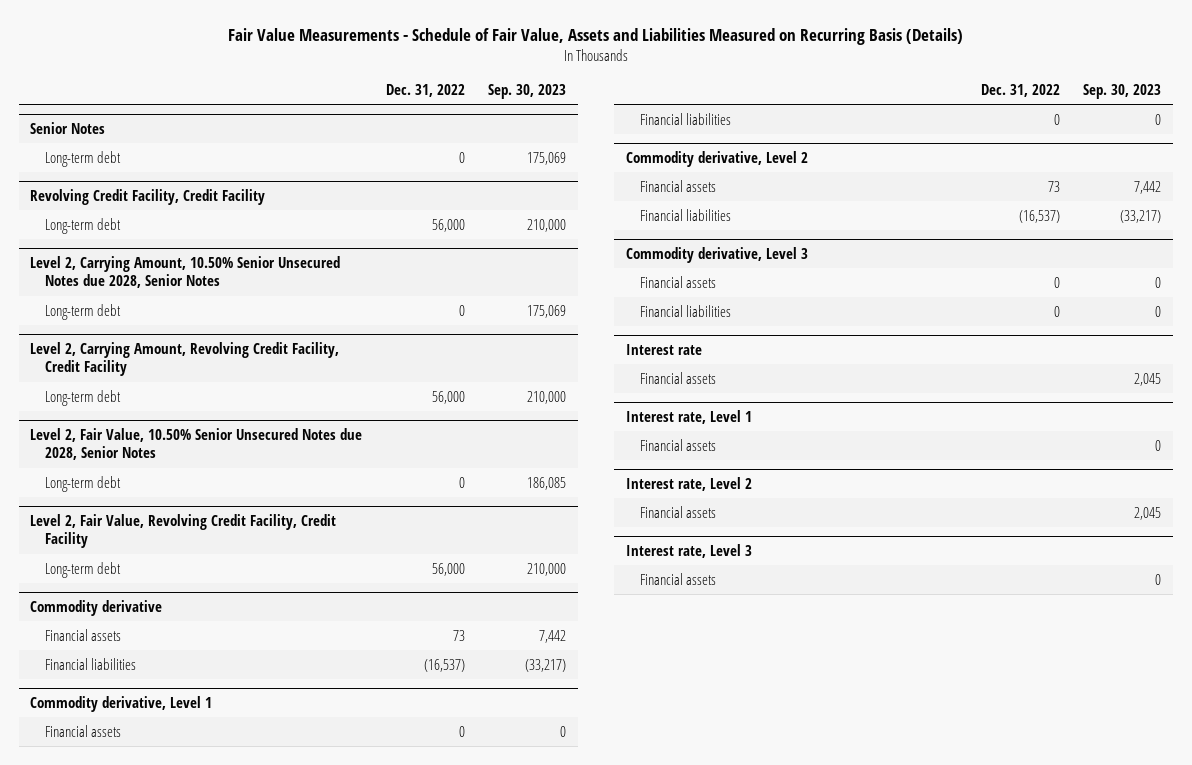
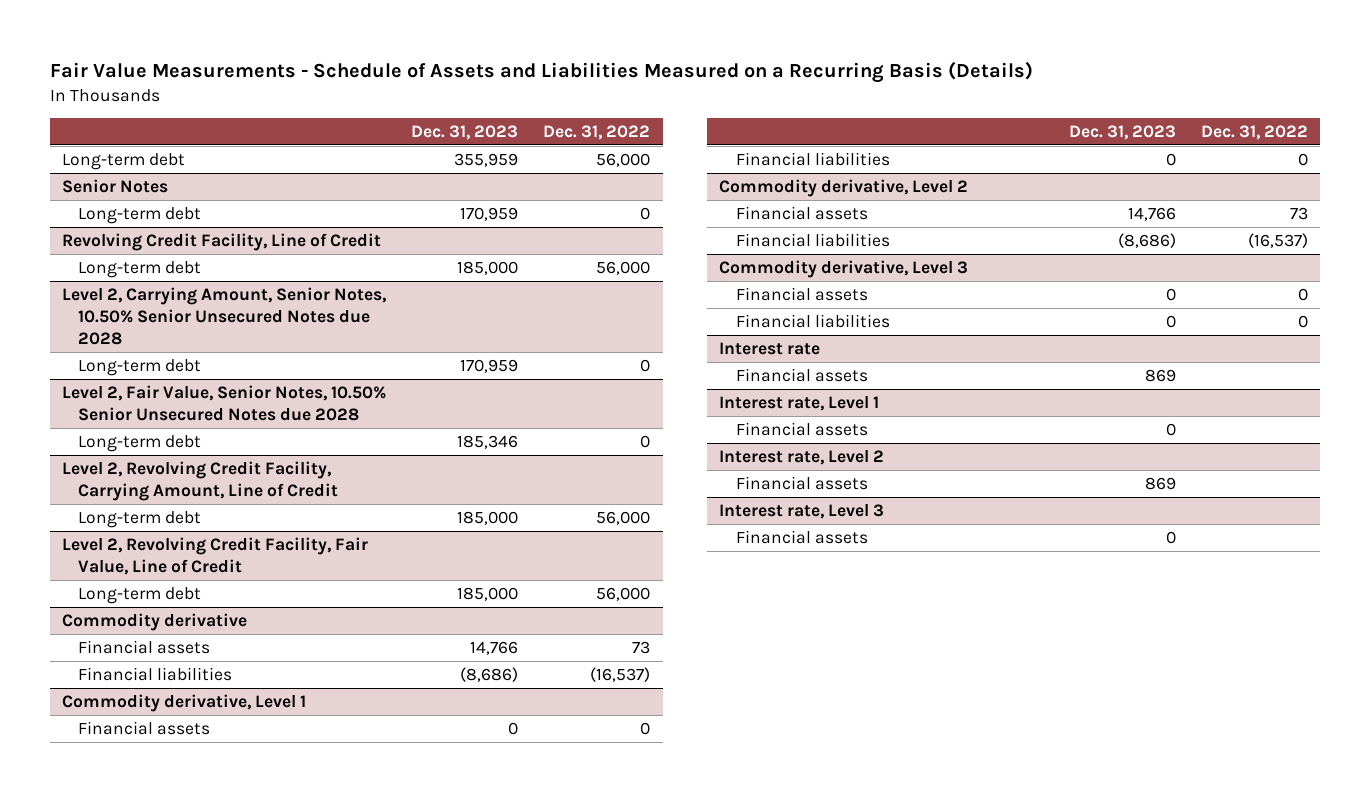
- Fair Value Measurements - Schedule of Fair Value, Assets and Liabilities Measured on Recurring Basis (Details)
+ Fair Value Measurements - Schedule of Assets and Liabilities Measured on a Recurring Basis (Details)
- | Dec. 31, 2022 | Sep. 30, 2023
+ | Dec. 31, 2023 | Dec. 31, 2022
+ Long-term debt | 355,959 | 56,000
- Revolving Credit Facility, Credit Facility
+ Revolving Credit Facility, Line of Credit
- Level 2, Carrying Amount, 10.50% Senior Unsecured Notes due 2028, Senior Notes
+ Level 2, Carrying Amount, Senior Notes, 10.50% Senior Unsecured Notes due 2028
- Level 2, Carrying Amount, Revolving Credit Facility, Credit Facility
- Long-term debt | 56,000 | 210,000
- Level 2, Fair Value, 10.50% Senior Unsecured Notes due 2028, Senior Notes
+ Level 2, Fair Value, Senior Notes, 10.50% Senior Unsecured Notes due 2028
- Level 2, Fair Value, Revolving Credit Facility, Credit Facility
+ Level 2, Revolving Credit Facility, Carrying Amount, Line of Credit
+ Level 2, Revolving Credit Facility, Fair Value, Line of Credit
+ Long-term debt | 185,000 | 56,000

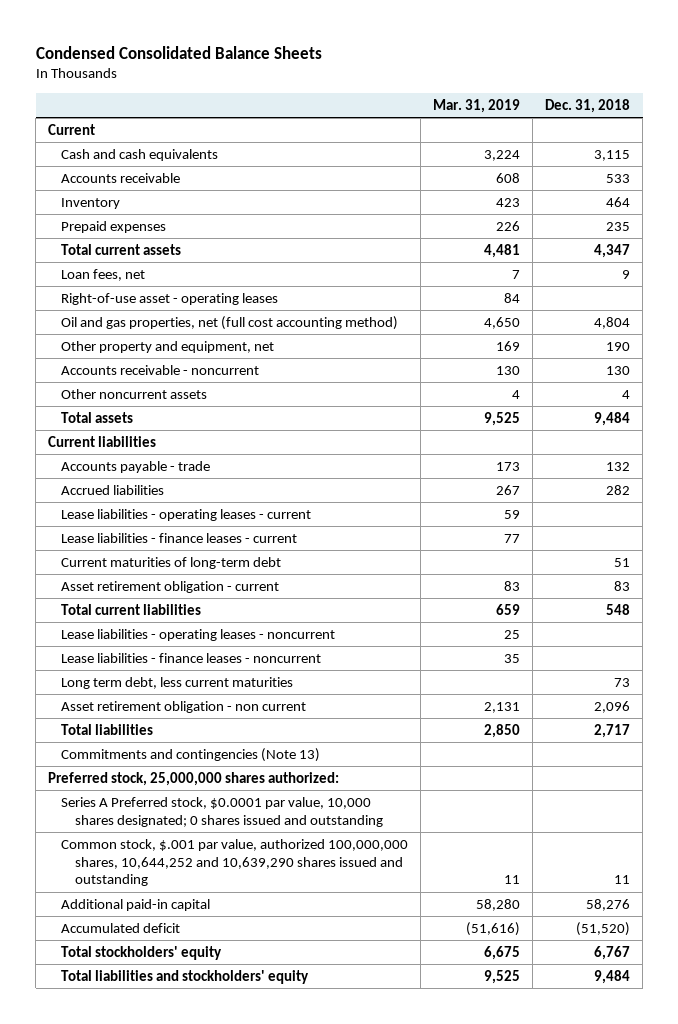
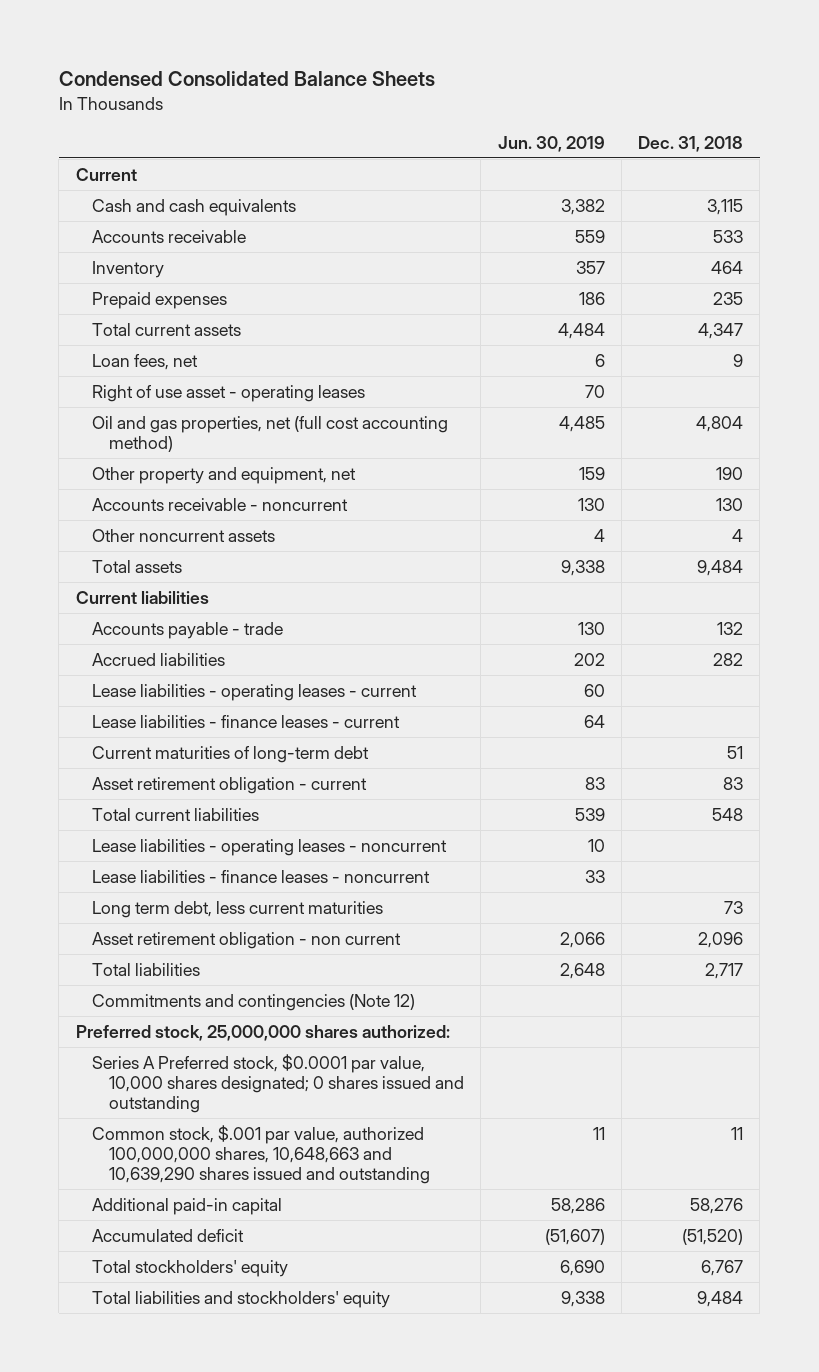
- | Mar. 31, 2019 | Dec. 31, 2018
+ | Jun. 30, 2019 | Dec. 31, 2018
- Right-of-use asset - operating leases | 84 |
+ Right of use asset - operating leases | 70 |
- Commitments and contingencies (Note 13)
+ Commitments and contingencies (Note 12)
- Common stock, $.001 par value, authorized 100,000,000 shares, 10,644,252 and 10,639,290 shares issued and outstanding | 11 | 11
+ Common stock, $.001 par value, authorized 100,000,000 shares, 10,648,663 and 10,639,290 shares issued and outstanding | 11 | 11

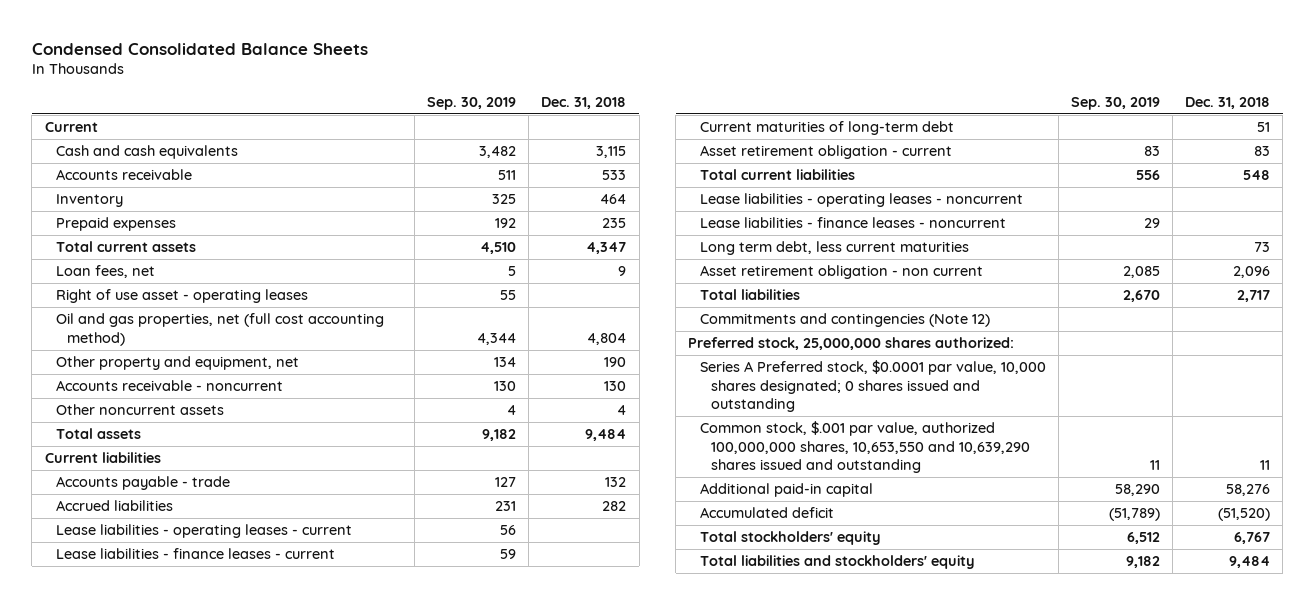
- | Jun. 30, 2019 | Dec. 31, 2018
+ | Sep. 30, 2019 | Dec. 31, 2018
- Common stock, $.001 par value, authorized 100,000,000 shares, 10,648,663 and 10,639,290 shares issued and outstanding | 11 | 11
+ Common stock, $.001 par value, authorized 100,000,000 shares, 10,653,550 and 10,639,290 shares issued and outstanding | 11 | 11

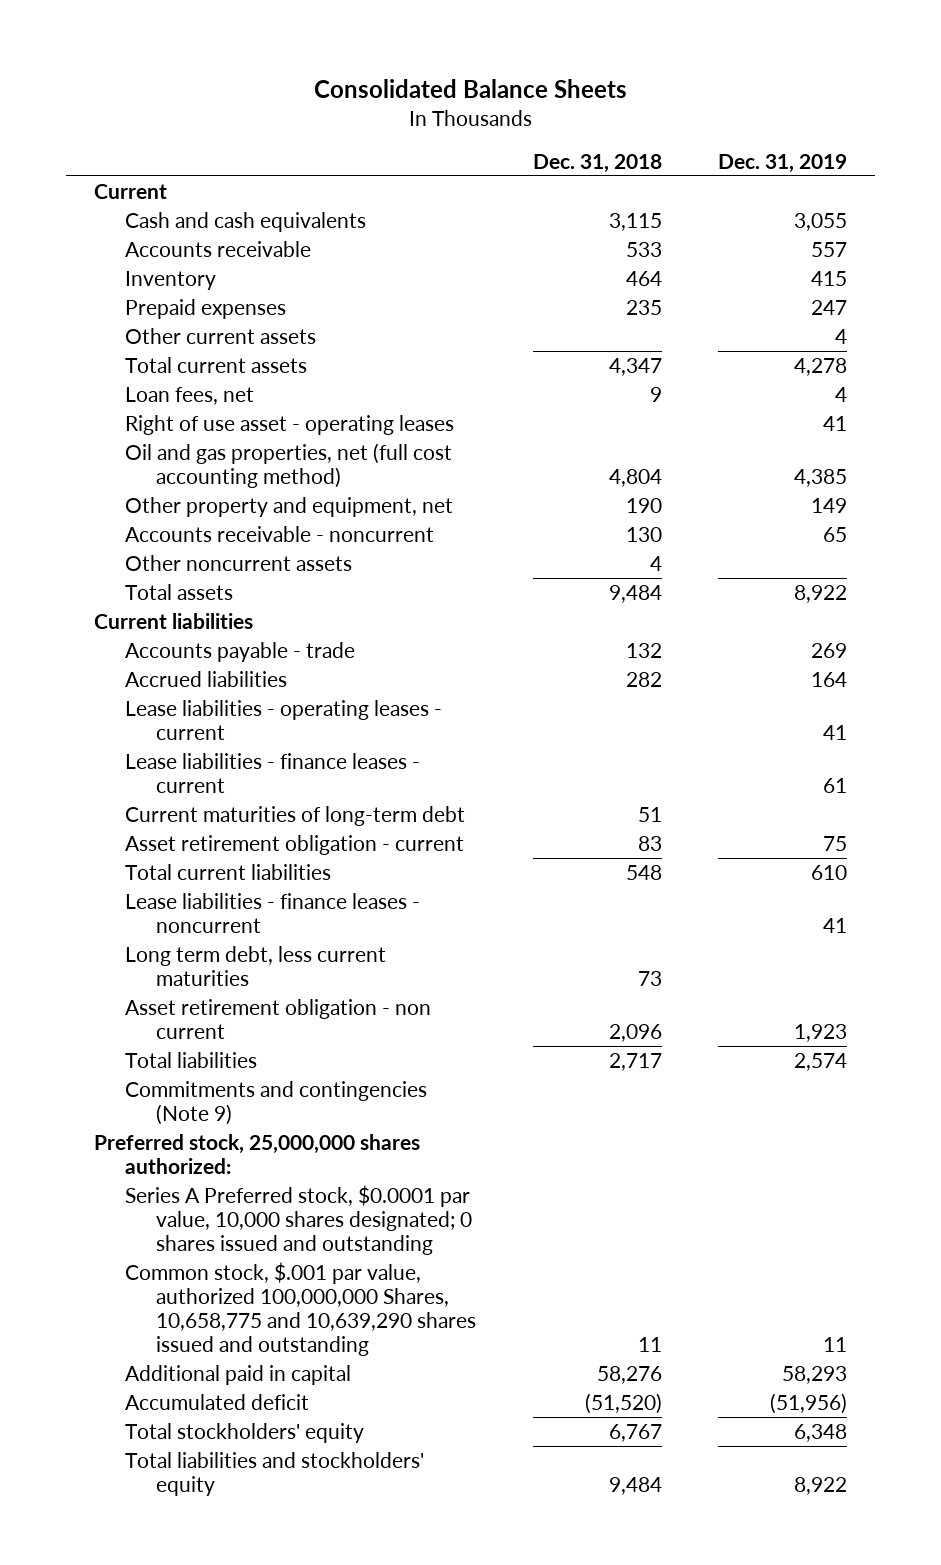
- Condensed Consolidated Balance Sheets
+ Consolidated Balance Sheets
- | Sep. 30, 2019 | Dec. 31, 2018
+ | Dec. 31, 2018 | Dec. 31, 2019
+ Other current assets | | 4
- Lease liabilities - operating leases - noncurrent
- Commitments and contingencies (Note 12)
+ Commitments and contingencies (Note 9)
- Common stock, $.001 par value, authorized 100,000,000 shares, 10,653,550 and 10,639,290 shares issued and outstanding | 11 | 11
- Additional paid-in capital | 58,290 | 58,276
+ Common stock, $.001 par value, authorized 100,000,000 Shares, 10,658,775 and 10,639,290 shares issued and outstanding | 11 | 11
+ Additional paid in capital | 58,276 | 58,293

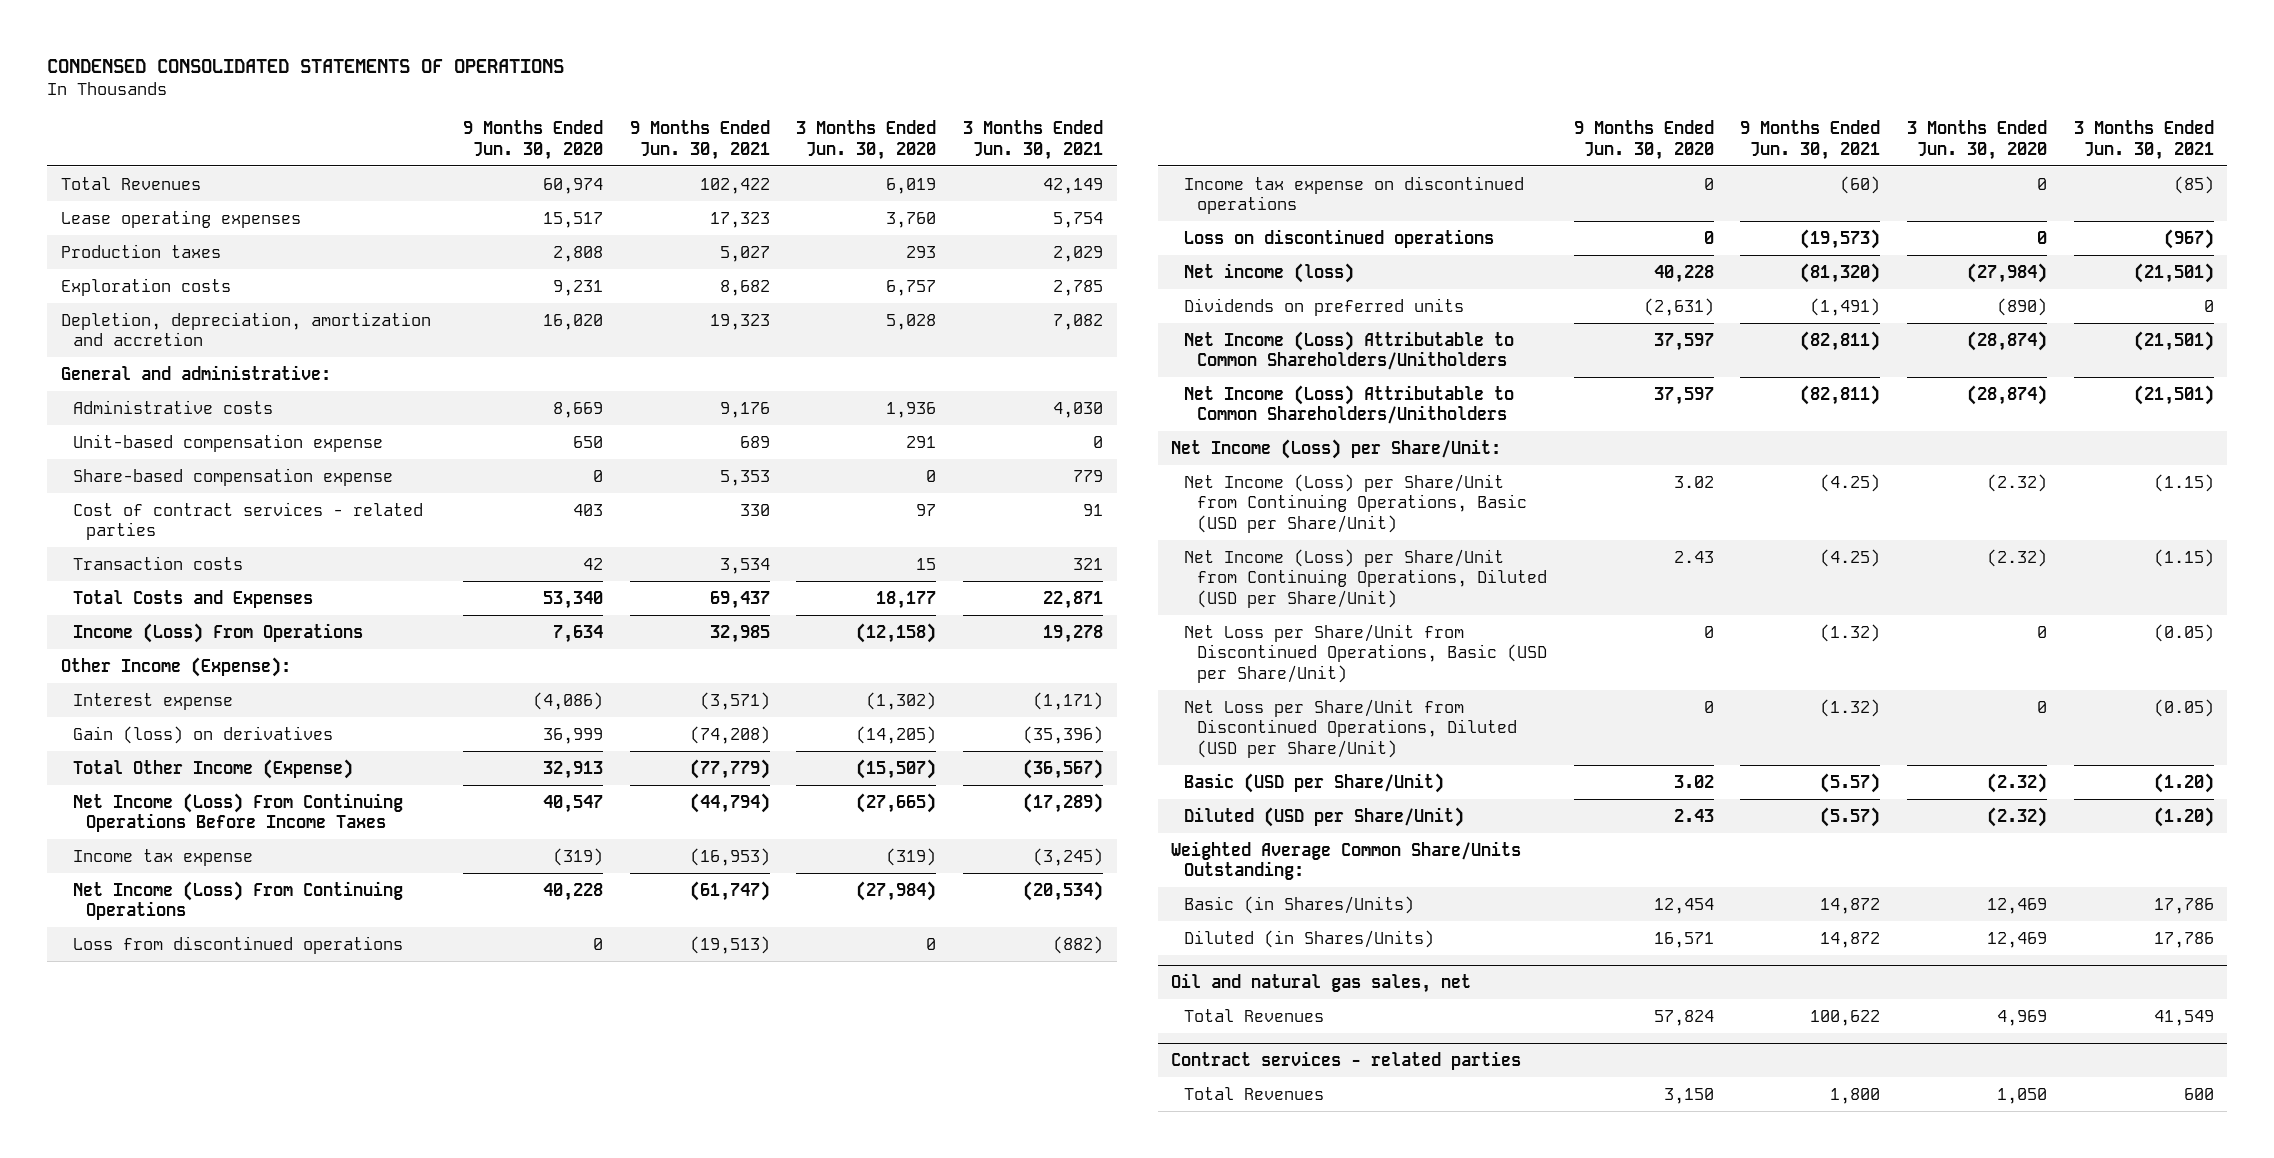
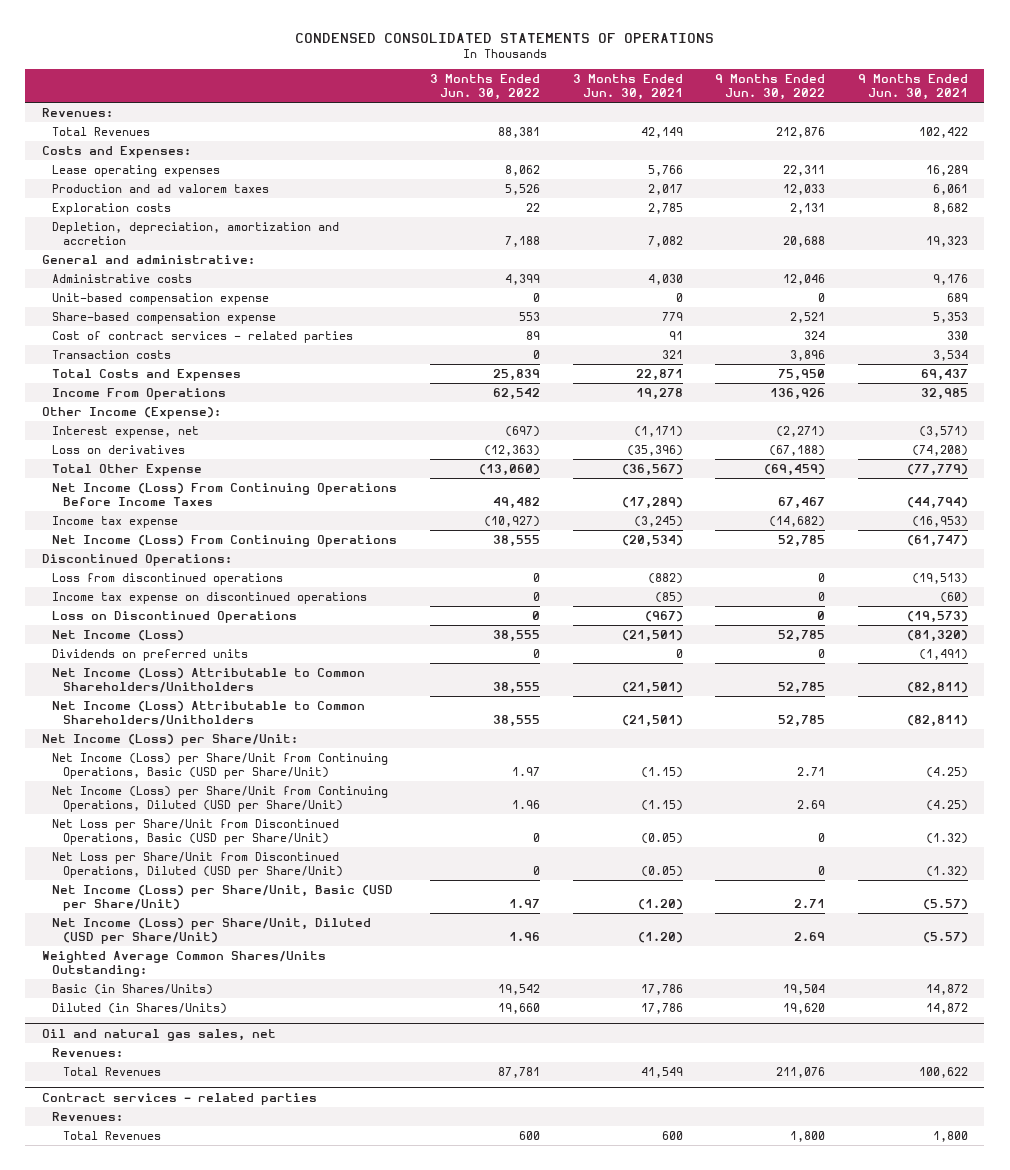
- | 9 Months Ended Jun. 30, 2020 | 9 Months Ended Jun. 30, 2021 | 3 Months Ended Jun. 30, 2020 | 3 Months Ended Jun. 30, 2021
+ | 3 Months Ended Jun. 30, 2022 | 3 Months Ended Jun. 30, 2021 | 9 Months Ended Jun. 30, 2022 | 9 Months Ended Jun. 30, 2021
+ Revenues:
- Lease operating expenses | 15,517 | 17,323 | 3,760 | 5,754
- Production taxes | 2,808 | 5,027 | 293 | 2,029
+ Costs and Expenses:
+ Lease operating expenses | 8,062 | 5,766 | 22,311 | 16,289
+ Production and ad valorem taxes | 5,526 | 2,017 | 12,033 | 6,061
- Income (Loss) From Operations | 7,634 | 32,985 | (12,158) | 19,278
+ Income From Operations | 62,542 | 19,278 | 136,926 | 32,985
- Interest expense | (4,086) | (3,571) | (1,302) | (1,171)
- Gain (loss) on derivatives | 36,999 | (74,208) | (14,205) | (35,396)
- Total Other Income (Expense) | 32,913 | (77,779) | (15,507) | (36,567)
+ Interest expense, net | (697) | (1,171) | (2,271) | (3,571)
+ Loss on derivatives | (12,363) | (35,396) | (67,188) | (74,208)
+ Total Other Expense | (13,060) | (36,567) | (69,459) | (77,779)
+ Discontinued Operations:
- Loss on discontinued operations | 0 | (19,573) | 0 | (967)
- Net income (loss) | 40,228 | (81,320) | (27,984) | (21,501)
+ Loss on Discontinued Operations | 0 | (967) | 0 | (19,573)
+ Net Income (Loss) | 38,555 | (21,501) | 52,785 | (81,320)
- Basic (USD per Share/Unit) | 3.02 | (5.57) | (2.32) | (1.20)
- Diluted (USD per Share/Unit) | 2.43 | (5.57) | (2.32) | (1.20)
- Weighted Average Common Share/Units Outstanding:
+ Net Income (Loss) per Share/Unit, Basic (USD per Share/Unit) | 1.97 | (1.20) | 2.71 | (5.57)
+ Net Income (Loss) per Share/Unit, Diluted (USD per Share/Unit) | 1.96 | (1.20) | 2.69 | (5.57)
+ Weighted Average Common Shares/Units Outstanding:
@ Oil and natural gas sales, net
+ Revenues:
@ Contract services - related parties
+ Revenues:

